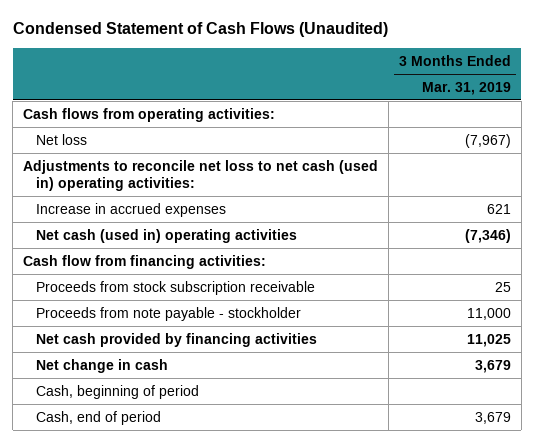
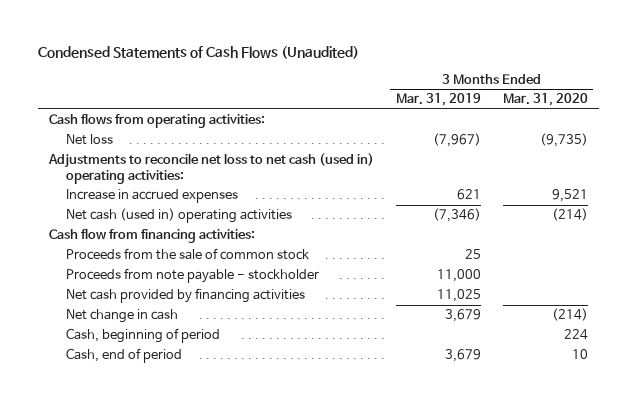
- Condensed Statement of Cash Flows (Unaudited)
+ Condensed Statements of Cash Flows (Unaudited)
- | 3 Months Ended Mar. 31, 2019
+ | 3 Months Ended Mar. 31, 2019 | 3 Months Ended Mar. 31, 2020
- Proceeds from stock subscription receivable | 25
+ Proceeds from the sale of common stock | 25 |

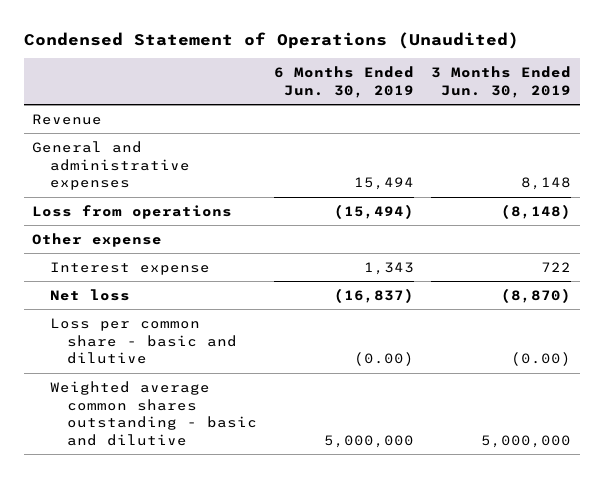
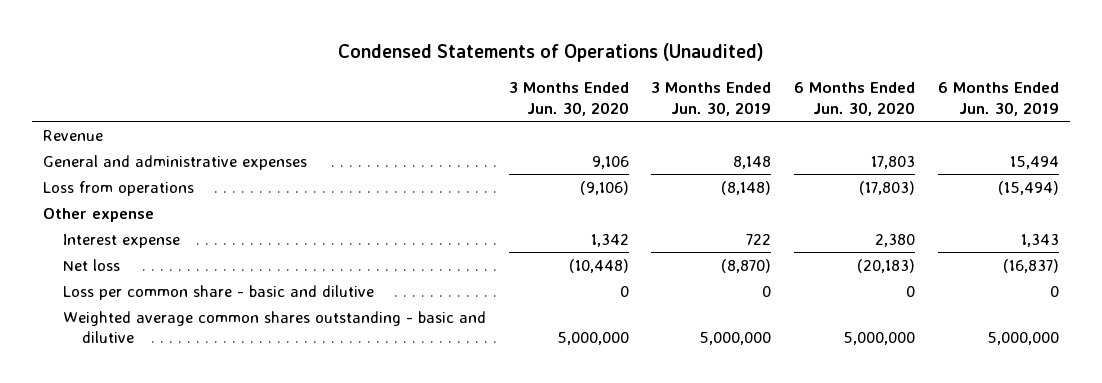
- Condensed Statement of Operations (Unaudited)
+ Condensed Statements of Operations (Unaudited)
- | 6 Months Ended Jun. 30, 2019 | 3 Months Ended Jun. 30, 2019
+ | 3 Months Ended Jun. 30, 2020 | 3 Months Ended Jun. 30, 2019 | 6 Months Ended Jun. 30, 2020 | 6 Months Ended Jun. 30, 2019
- Loss per common share - basic and dilutive | (0.00) | (0.00)
+ Loss per common share - basic and dilutive | 0 | 0 | 0 | 0

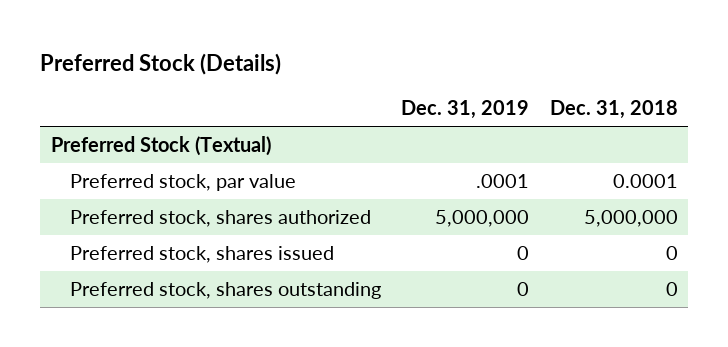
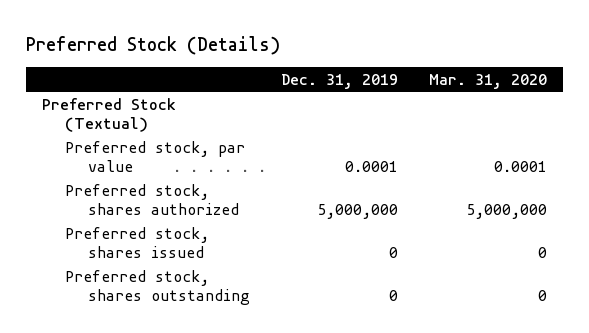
- | Dec. 31, 2019 | Dec. 31, 2018
+ | Dec. 31, 2019 | Mar. 31, 2020
- Preferred stock, par value | .0001 | 0.0001
+ Preferred stock, par value | 0.0001 | 0.0001

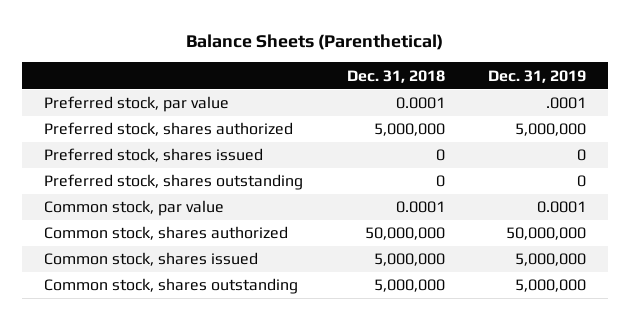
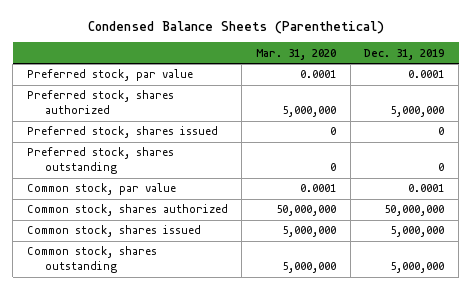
- Balance Sheets (Parenthetical)
+ Condensed Balance Sheets (Parenthetical)
- | Dec. 31, 2018 | Dec. 31, 2019
+ | Mar. 31, 2020 | Dec. 31, 2019
- Preferred stock, par value | 0.0001 | .0001
+ Preferred stock, par value | 0.0001 | 0.0001

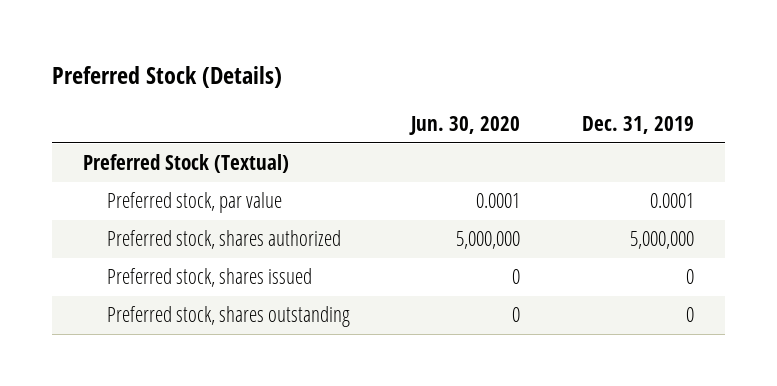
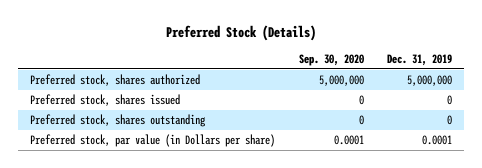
- | Jun. 30, 2020 | Dec. 31, 2019
+ | Sep. 30, 2020 | Dec. 31, 2019
- Preferred Stock (Textual)
- Preferred stock, par value | 0.0001 | 0.0001
+ Preferred stock, par value (in Dollars per share) | 0.0001 | 0.0001

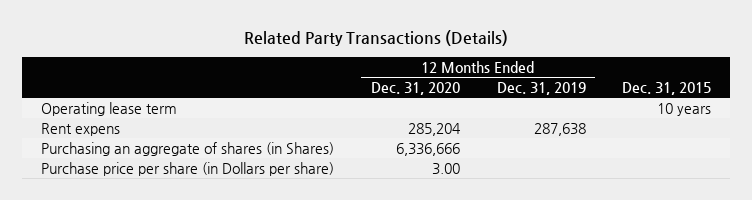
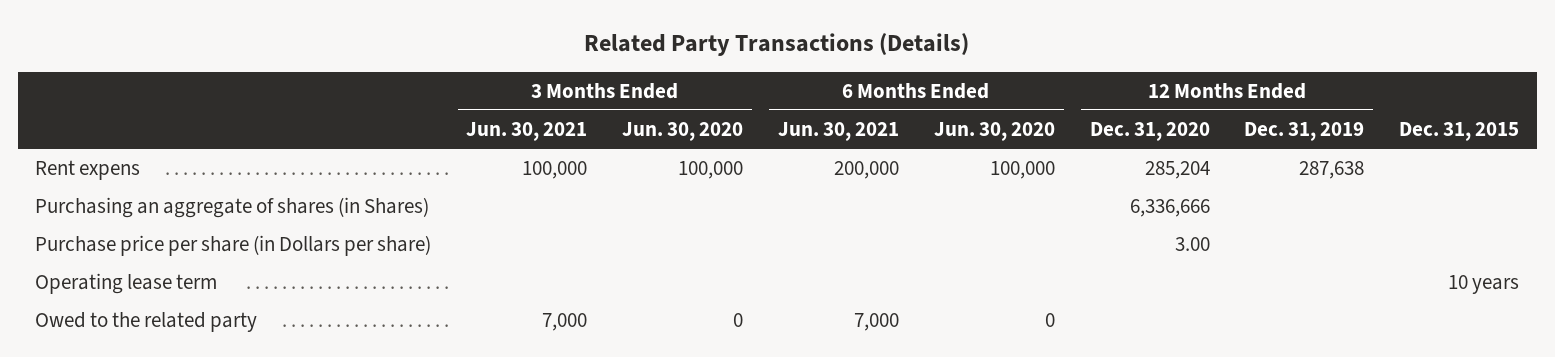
- | 12 Months Ended Dec. 31, 2020 | 12 Months Ended Dec. 31, 2019 | Dec. 31, 2015
+ | 3 Months Ended Jun. 30, 2021 | 3 Months Ended Jun. 30, 2020 | 6 Months Ended Jun. 30, 2021 | 6 Months Ended Jun. 30, 2020 | 12 Months Ended Dec. 31, 2020 | 12 Months Ended Dec. 31, 2019 | Dec. 31, 2015
moved down: Operating lease term | | | | | | | 10 years
+ Owed to the related party | 7,000 | 0 | 7,000 | 0 | | |

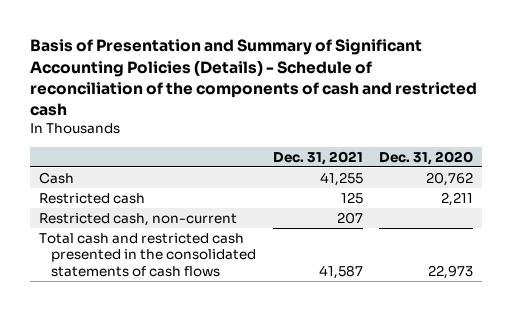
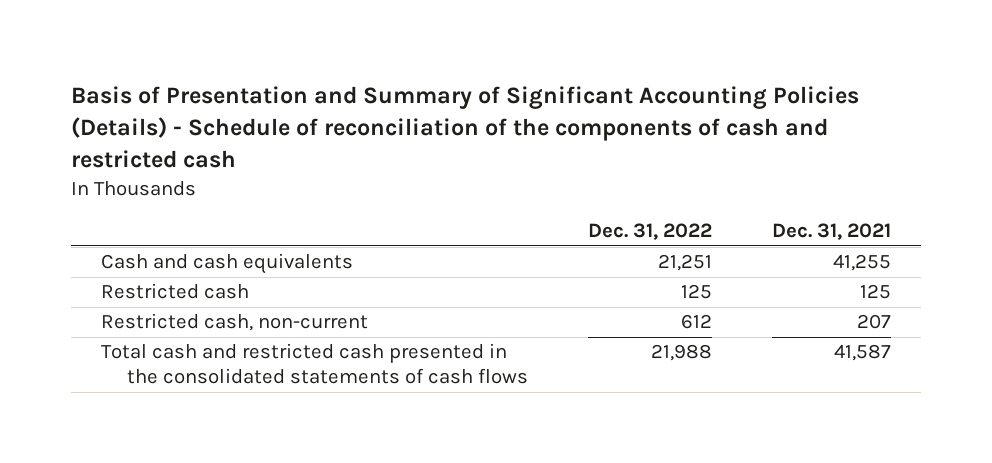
- | Dec. 31, 2021 | Dec. 31, 2020
+ | Dec. 31, 2022 | Dec. 31, 2021
- Cash | 41,255 | 20,762
+ Cash and cash equivalents | 21,251 | 41,255

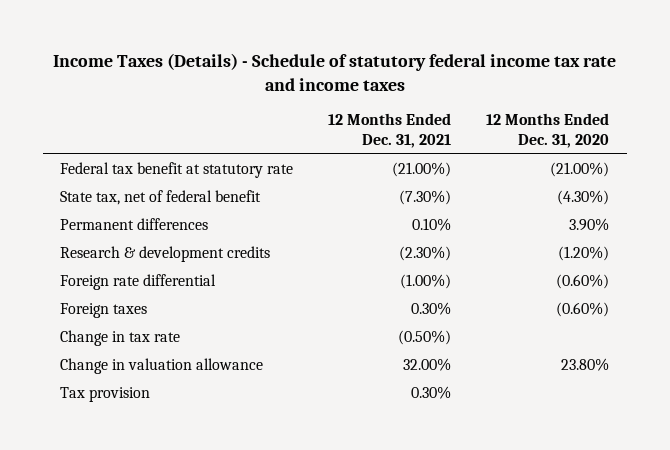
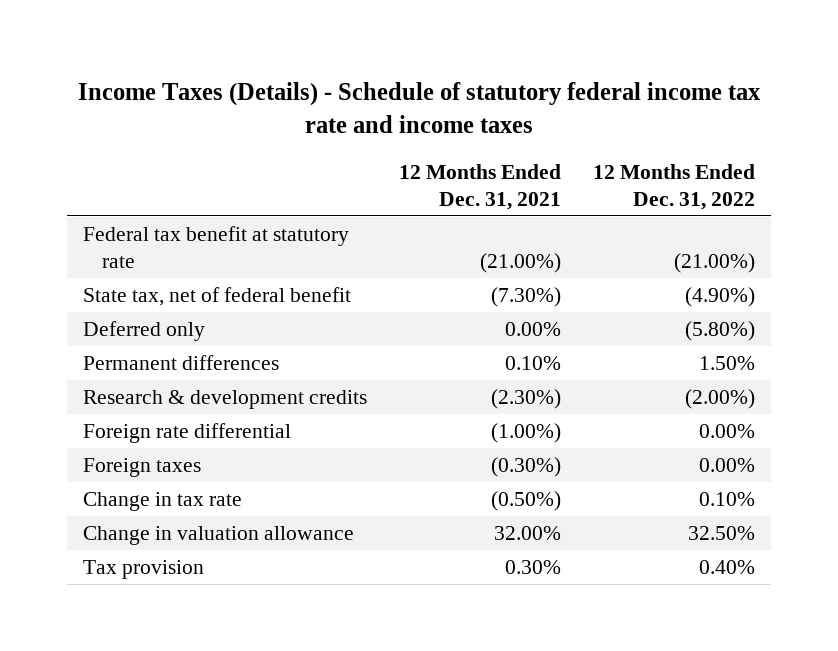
- | 12 Months Ended Dec. 31, 2021 | 12 Months Ended Dec. 31, 2020
+ | 12 Months Ended Dec. 31, 2021 | 12 Months Ended Dec. 31, 2022
+ Deferred only | 0.00% | (5.80%)
- Foreign taxes | 0.30% | (0.60%)
+ Foreign taxes | (0.30%) | 0.00%

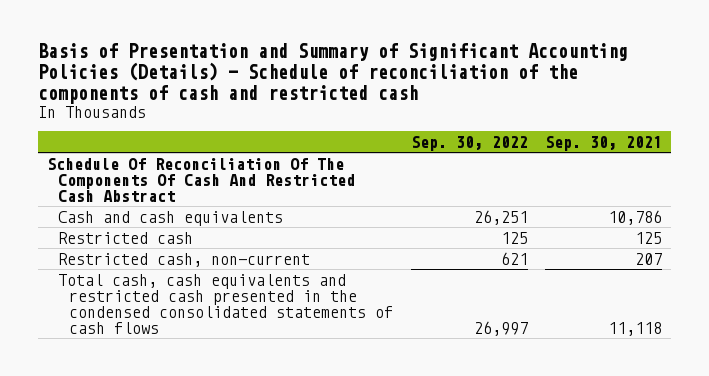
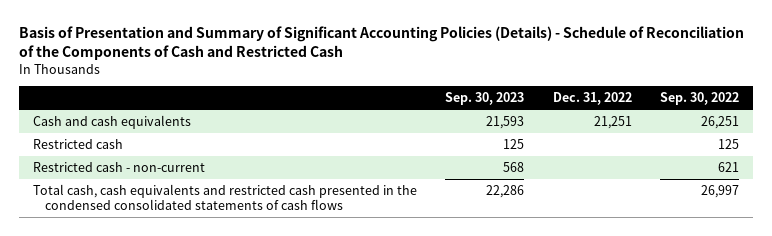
- Basis of Presentation and Summary of Significant Accounting Policies (Details) - Schedule of reconciliation of the components of cash and restricted cash
+ Basis of Presentation and Summary of Significant Accounting Policies (Details) - Schedule of Reconciliation of the Components of Cash and Restricted Cash
- | Sep. 30, 2022 | Sep. 30, 2021
+ | Sep. 30, 2023 | Dec. 31, 2022 | Sep. 30, 2022
- Schedule Of Reconciliation Of The Components Of Cash And Restricted Cash Abstract
- Restricted cash, non-current | 621 | 207
+ Restricted cash - non-current | 568 | | 621

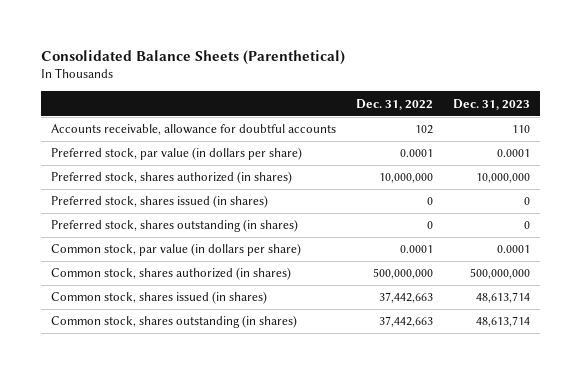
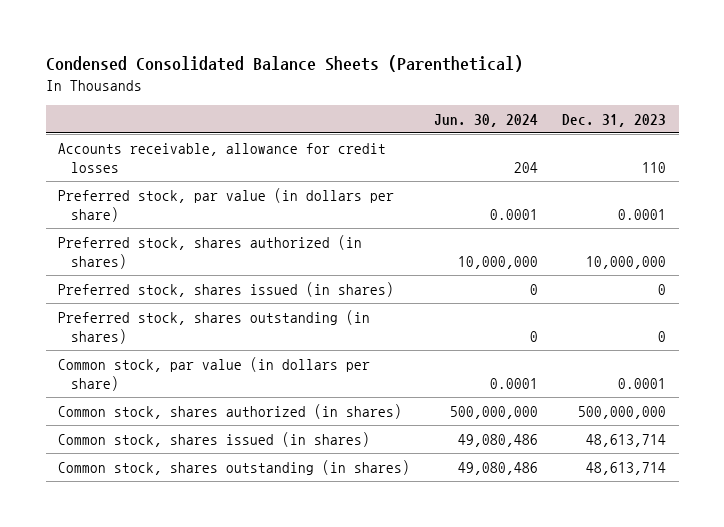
- Consolidated Balance Sheets (Parenthetical)
+ Condensed Consolidated Balance Sheets (Parenthetical)
- | Dec. 31, 2022 | Dec. 31, 2023
+ | Jun. 30, 2024 | Dec. 31, 2023
- Accounts receivable, allowance for doubtful accounts | 102 | 110
+ Accounts receivable, allowance for credit losses | 204 | 110

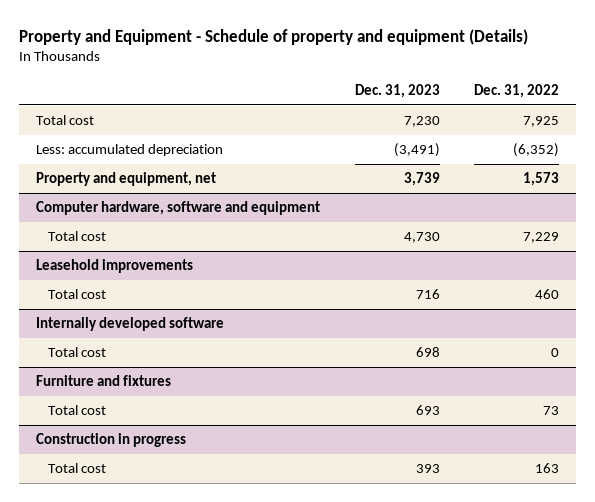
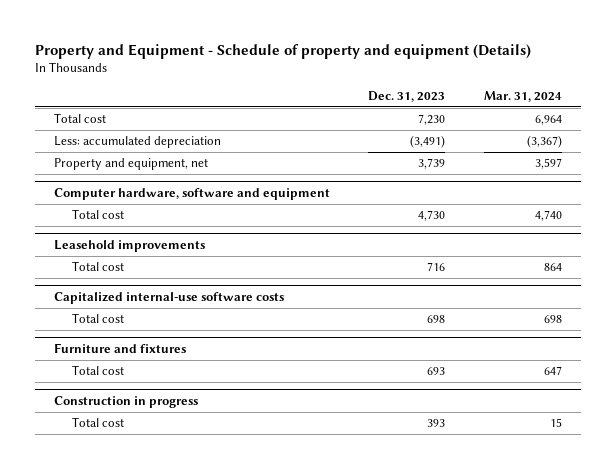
- | Dec. 31, 2023 | Dec. 31, 2022
+ | Dec. 31, 2023 | Mar. 31, 2024
- Internally developed software
+ Capitalized internal-use software costs

